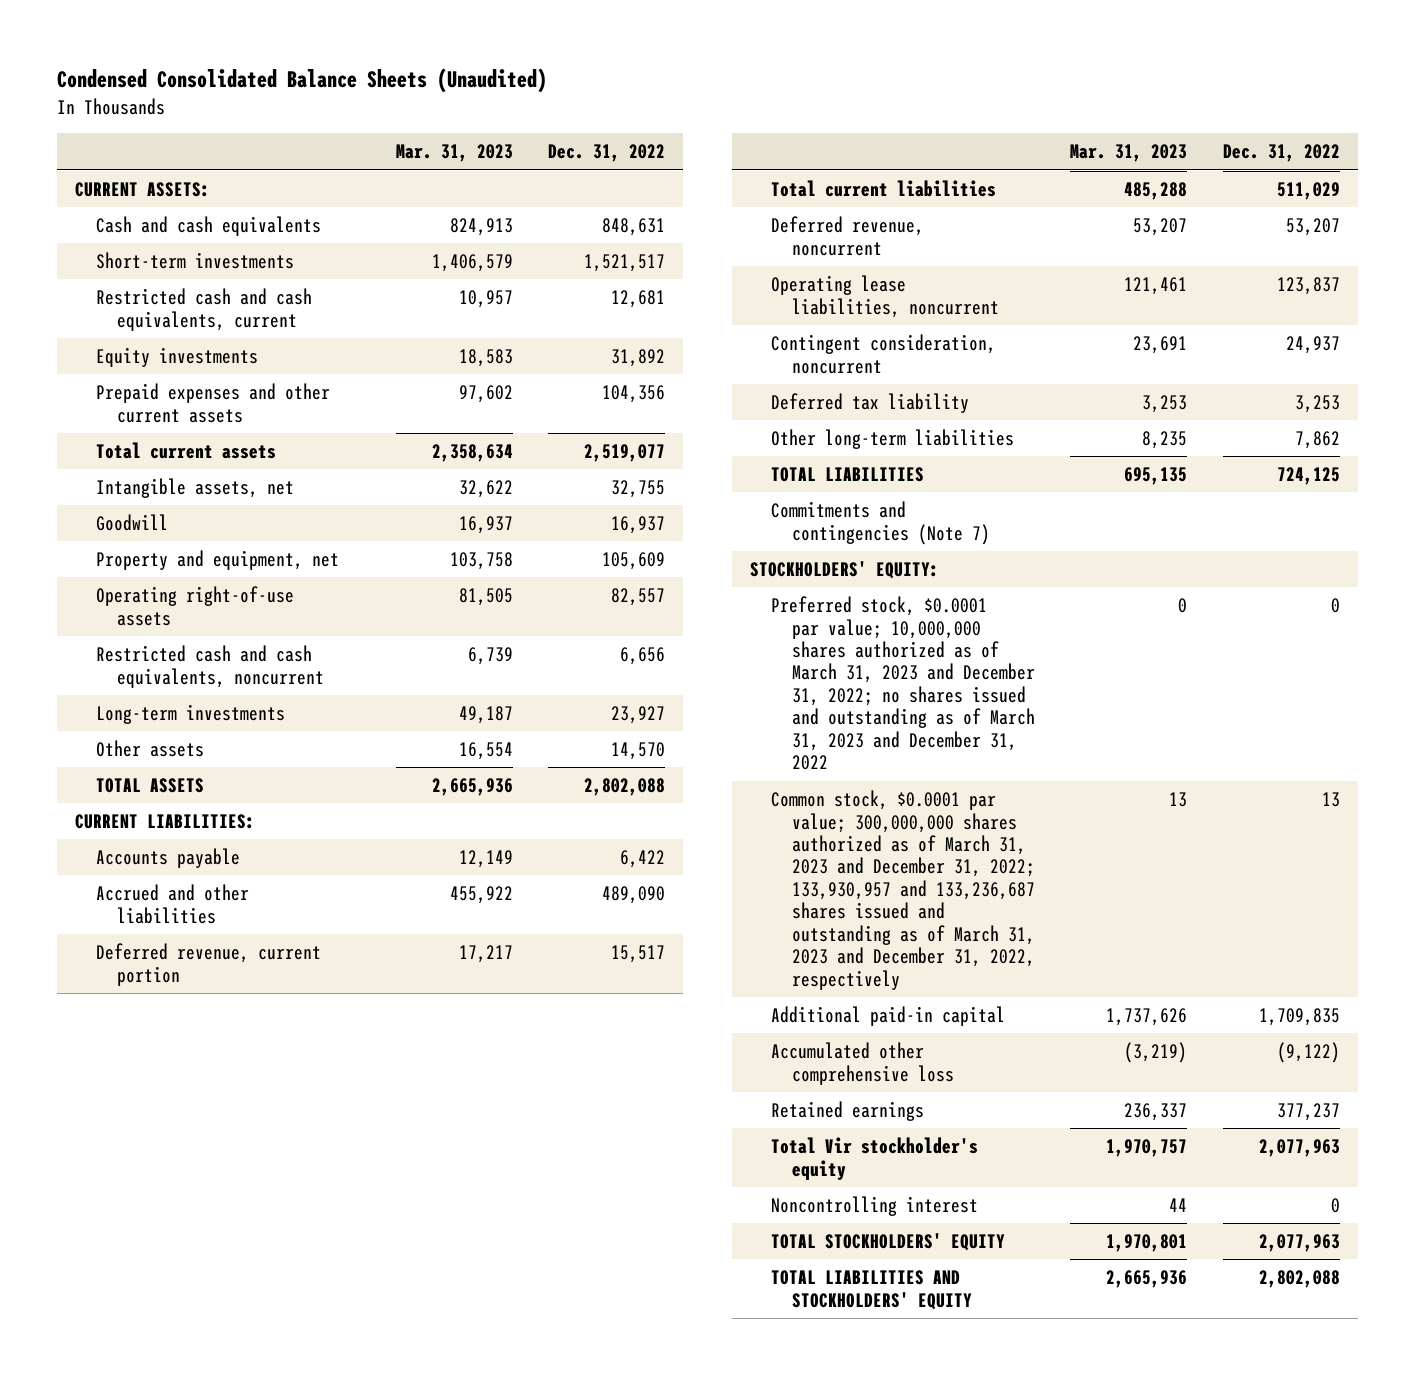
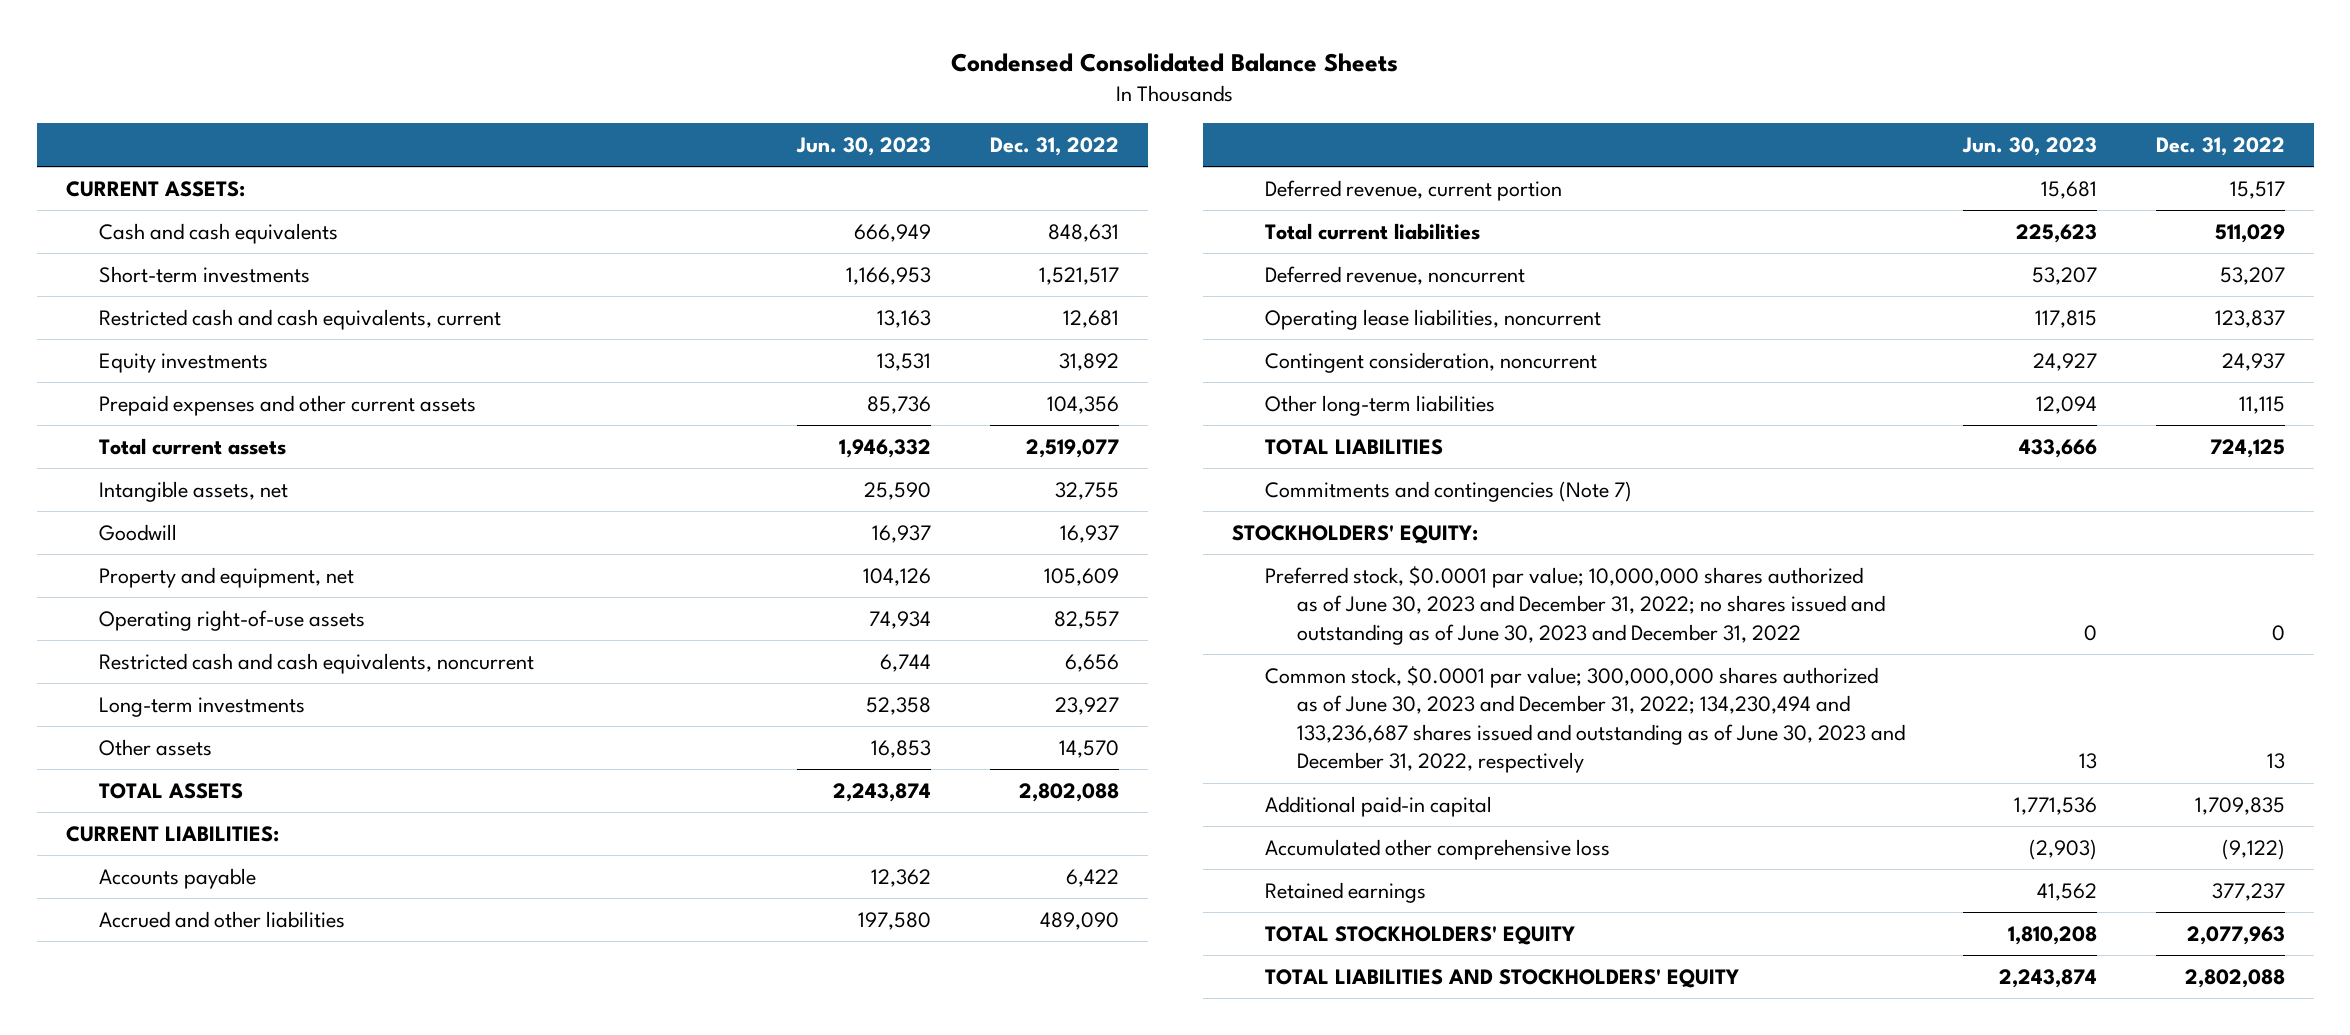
- Condensed Consolidated Balance Sheets (Unaudited)
+ Condensed Consolidated Balance Sheets
- | Mar. 31, 2023 | Dec. 31, 2022
+ | Jun. 30, 2023 | Dec. 31, 2022
- Deferred tax liability | 3,253 | 3,253
- Other long-term liabilities | 8,235 | 7,862
+ Other long-term liabilities | 12,094 | 11,115
- Preferred stock, $0.0001 par value; 10,000,000 shares authorized as of March 31, 2023 and December 31, 2022; no shares issued and outstanding as of March 31, 2023 and December 31, 2022 | 0 | 0
- Common stock, $0.0001 par value; 300,000,000 shares authorized as of March 31, 2023 and December 31, 2022; 133,930,957 and 133,236,687 shares issued and outstanding as of March 31, 2023 and December 31, 2022, respectively | 13 | 13
+ Preferred stock, $0.0001 par value; 10,000,000 shares authorized as of June 30, 2023 and December 31, 2022; no shares issued and outstanding as of June 30, 2023 and December 31, 2022 | 0 | 0
+ Common stock, $0.0001 par value; 300,000,000 shares authorized as of June 30, 2023 and December 31, 2022; 134,230,494 and 133,236,687 shares issued and outstanding as of June 30, 2023 and December 31, 2022, respectively | 13 | 13
- Total Vir stockholder's equity | 1,970,757 | 2,077,963
- Noncontrolling interest | 44 | 0

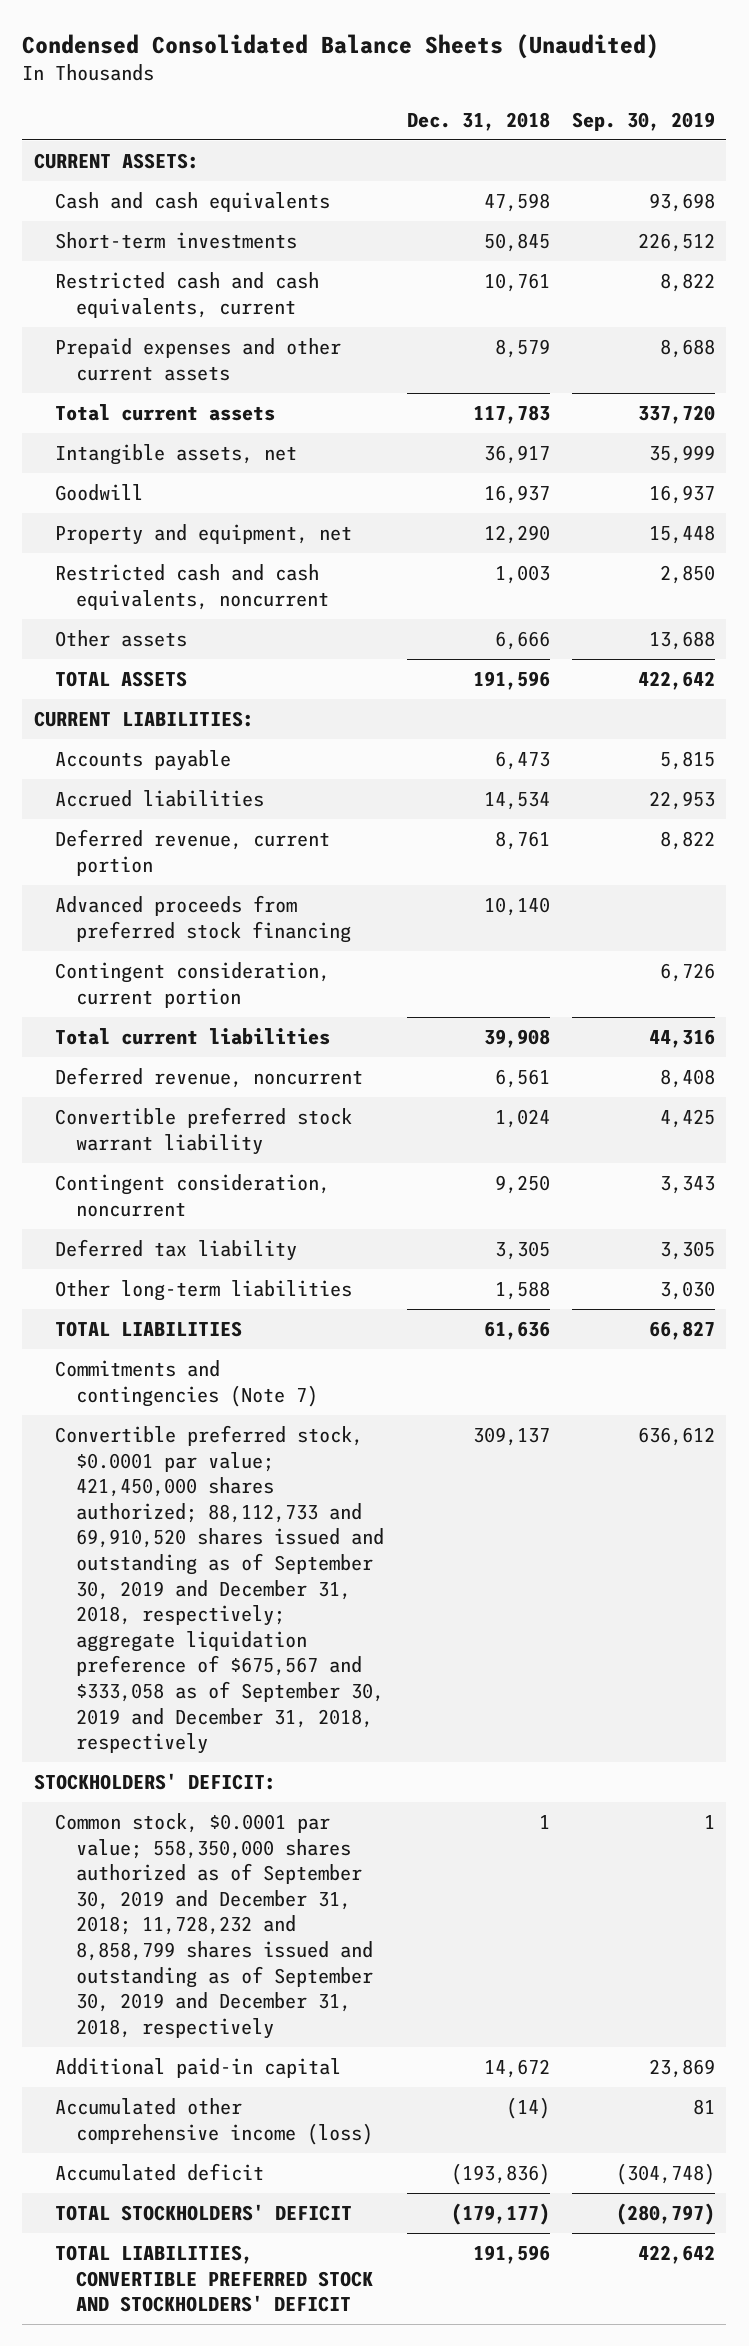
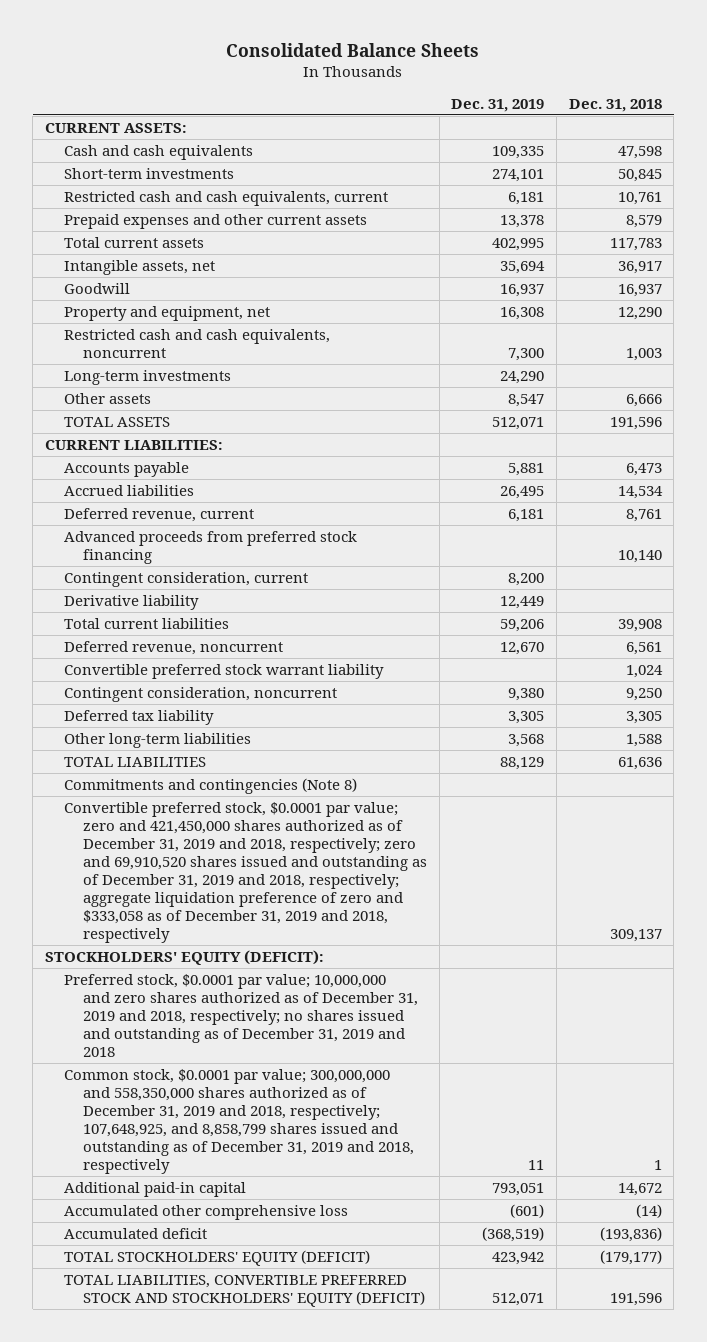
- Condensed Consolidated Balance Sheets (Unaudited)
+ Consolidated Balance Sheets
- | Dec. 31, 2018 | Sep. 30, 2019
+ | Dec. 31, 2019 | Dec. 31, 2018
+ Long-term investments | 24,290 |
- Deferred revenue, current portion | 8,761 | 8,822
+ Deferred revenue, current | 6,181 | 8,761
- Contingent consideration, current portion | | 6,726
+ Contingent consideration, current | 8,200 |
+ Derivative liability | 12,449 |
- Commitments and contingencies (Note 7)
- Convertible preferred stock, $0.0001 par value; 421,450,000 shares authorized; 88,112,733 and 69,910,520 shares issued and outstanding as of September 30, 2019 and December 31, 2018, respectively; aggregate liquidation preference of $675,567 and $333,058 as of September 30, 2019 and December 31, 2018, respectively | 309,137 | 636,612
- STOCKHOLDERS' DEFICIT:
- Common stock, $0.0001 par value; 558,350,000 shares authorized as of September 30, 2019 and December 31, 2018; 11,728,232 and 8,858,799 shares issued and outstanding as of September 30, 2019 and December 31, 2018, respectively | 1 | 1
+ Commitments and contingencies (Note 8)
+ Convertible preferred stock, $0.0001 par value; zero and 421,450,000 shares authorized as of December 31, 2019 and 2018, respectively; zero and 69,910,520 shares issued and outstanding as of December 31, 2019 and 2018, respectively; aggregate liquidation preference of zero and $333,058 as of December 31, 2019 and 2018, respectively | | 309,137
+ STOCKHOLDERS' EQUITY (DEFICIT):
+ Preferred stock, $0.0001 par value; 10,000,000 and zero shares authorized as of December 31, 2019 and 2018, respectively; no shares issued and outstanding as of December 31, 2019 and 2018
+ Common stock, $0.0001 par value; 300,000,000 and 558,350,000 shares authorized as of December 31, 2019 and 2018, respectively; 107,648,925, and 8,858,799 shares issued and outstanding as of December 31, 2019 and 2018, respectively | 11 | 1
- Accumulated other comprehensive income (loss) | (14) | 81
+ Accumulated other comprehensive loss | (601) | (14)
- TOTAL STOCKHOLDERS' DEFICIT | (179,177) | (280,797)
- TOTAL LIABILITIES, CONVERTIBLE PREFERRED STOCK AND STOCKHOLDERS' DEFICIT | 191,596 | 422,642
+ TOTAL STOCKHOLDERS' EQUITY (DEFICIT) | 423,942 | (179,177)
+ TOTAL LIABILITIES, CONVERTIBLE PREFERRED STOCK AND STOCKHOLDERS' EQUITY (DEFICIT) | 512,071 | 191,596

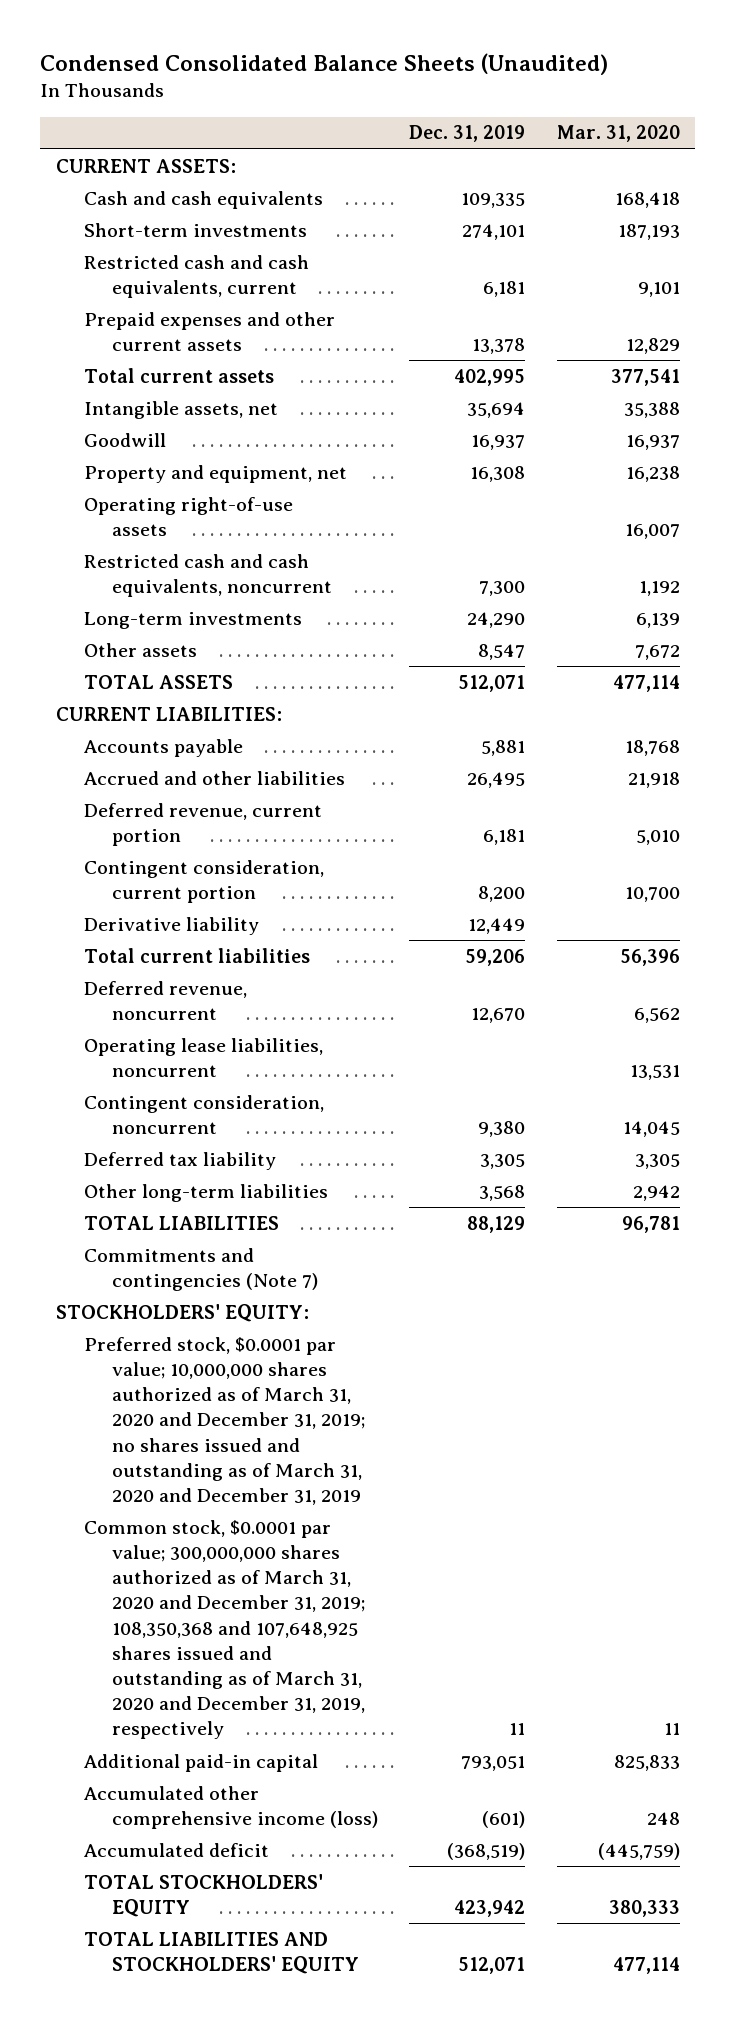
- Consolidated Balance Sheets
+ Condensed Consolidated Balance Sheets (Unaudited)
- | Dec. 31, 2019 | Dec. 31, 2018
+ | Dec. 31, 2019 | Mar. 31, 2020
+ Operating right-of-use assets | | 16,007
- Accrued liabilities | 26,495 | 14,534
- Deferred revenue, current | 6,181 | 8,761
- Advanced proceeds from preferred stock financing | | 10,140
- Contingent consideration, current | 8,200 |
+ Accrued and other liabilities | 26,495 | 21,918
+ Deferred revenue, current portion | 6,181 | 5,010
+ Contingent consideration, current portion | 8,200 | 10,700
- Convertible preferred stock warrant liability | | 1,024
+ Operating lease liabilities, noncurrent | | 13,531
- Commitments and contingencies (Note 8)
- Convertible preferred stock, $0.0001 par value; zero and 421,450,000 shares authorized as of December 31, 2019 and 2018, respectively; zero and 69,910,520 shares issued and outstanding as of December 31, 2019 and 2018, respectively; aggregate liquidation preference of zero and $333,058 as of December 31, 2019 and 2018, respectively | | 309,137
- STOCKHOLDERS' EQUITY (DEFICIT):
- Preferred stock, $0.0001 par value; 10,000,000 and zero shares authorized as of December 31, 2019 and 2018, respectively; no shares issued and outstanding as of December 31, 2019 and 2018
- Common stock, $0.0001 par value; 300,000,000 and 558,350,000 shares authorized as of December 31, 2019 and 2018, respectively; 107,648,925, and 8,858,799 shares issued and outstanding as of December 31, 2019 and 2018, respectively | 11 | 1
+ Commitments and contingencies (Note 7)
+ STOCKHOLDERS' EQUITY:
+ Preferred stock, $0.0001 par value; 10,000,000 shares authorized as of March 31, 2020 and December 31, 2019; no shares issued and outstanding as of March 31, 2020 and December 31, 2019
+ Common stock, $0.0001 par value; 300,000,000 shares authorized as of March 31, 2020 and December 31, 2019; 108,350,368 and 107,648,925 shares issued and outstanding as of March 31, 2020 and December 31, 2019, respectively | 11 | 11
- Accumulated other comprehensive loss | (601) | (14)
+ Accumulated other comprehensive income (loss) | (601) | 248
- TOTAL STOCKHOLDERS' EQUITY (DEFICIT) | 423,942 | (179,177)
- TOTAL LIABILITIES, CONVERTIBLE PREFERRED STOCK AND STOCKHOLDERS' EQUITY (DEFICIT) | 512,071 | 191,596
+ TOTAL STOCKHOLDERS' EQUITY | 423,942 | 380,333
+ TOTAL LIABILITIES AND STOCKHOLDERS' EQUITY | 512,071 | 477,114

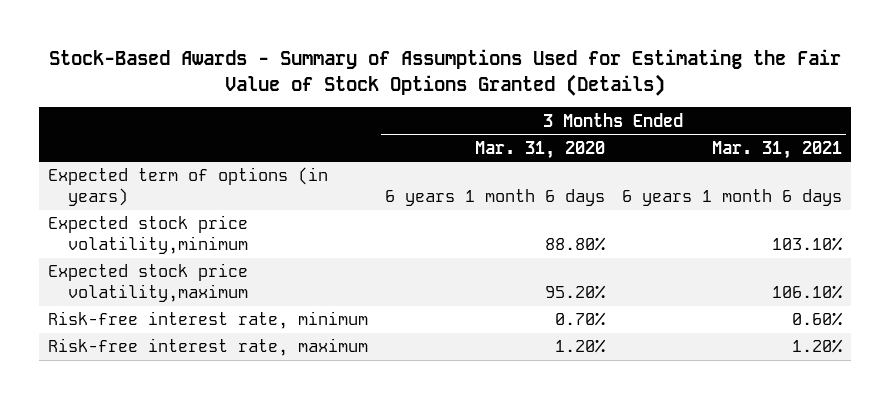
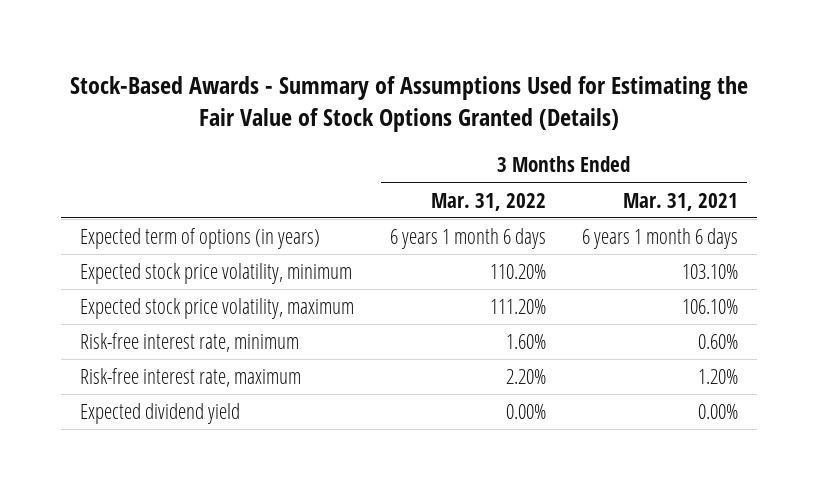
- | 3 Months Ended Mar. 31, 2020 | 3 Months Ended Mar. 31, 2021
+ | 3 Months Ended Mar. 31, 2022 | 3 Months Ended Mar. 31, 2021
- Expected stock price volatility,minimum | 88.80% | 103.10%
- Expected stock price volatility,maximum | 95.20% | 106.10%
+ Expected stock price volatility, minimum | 110.20% | 103.10%
+ Expected stock price volatility, maximum | 111.20% | 106.10%
+ Expected dividend yield | 0.00% | 0.00%

